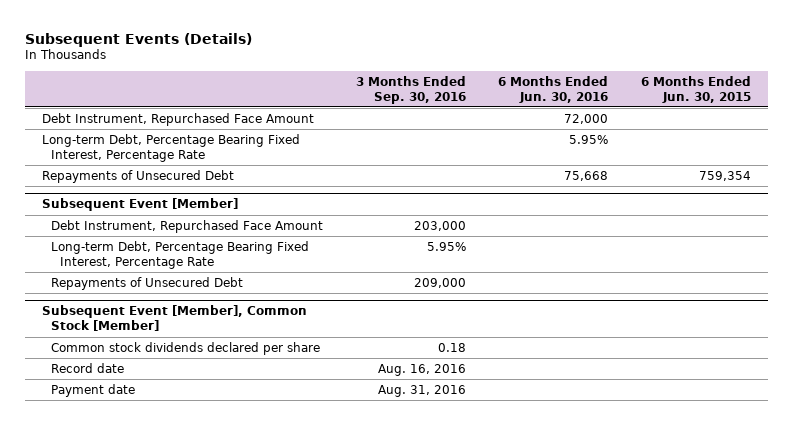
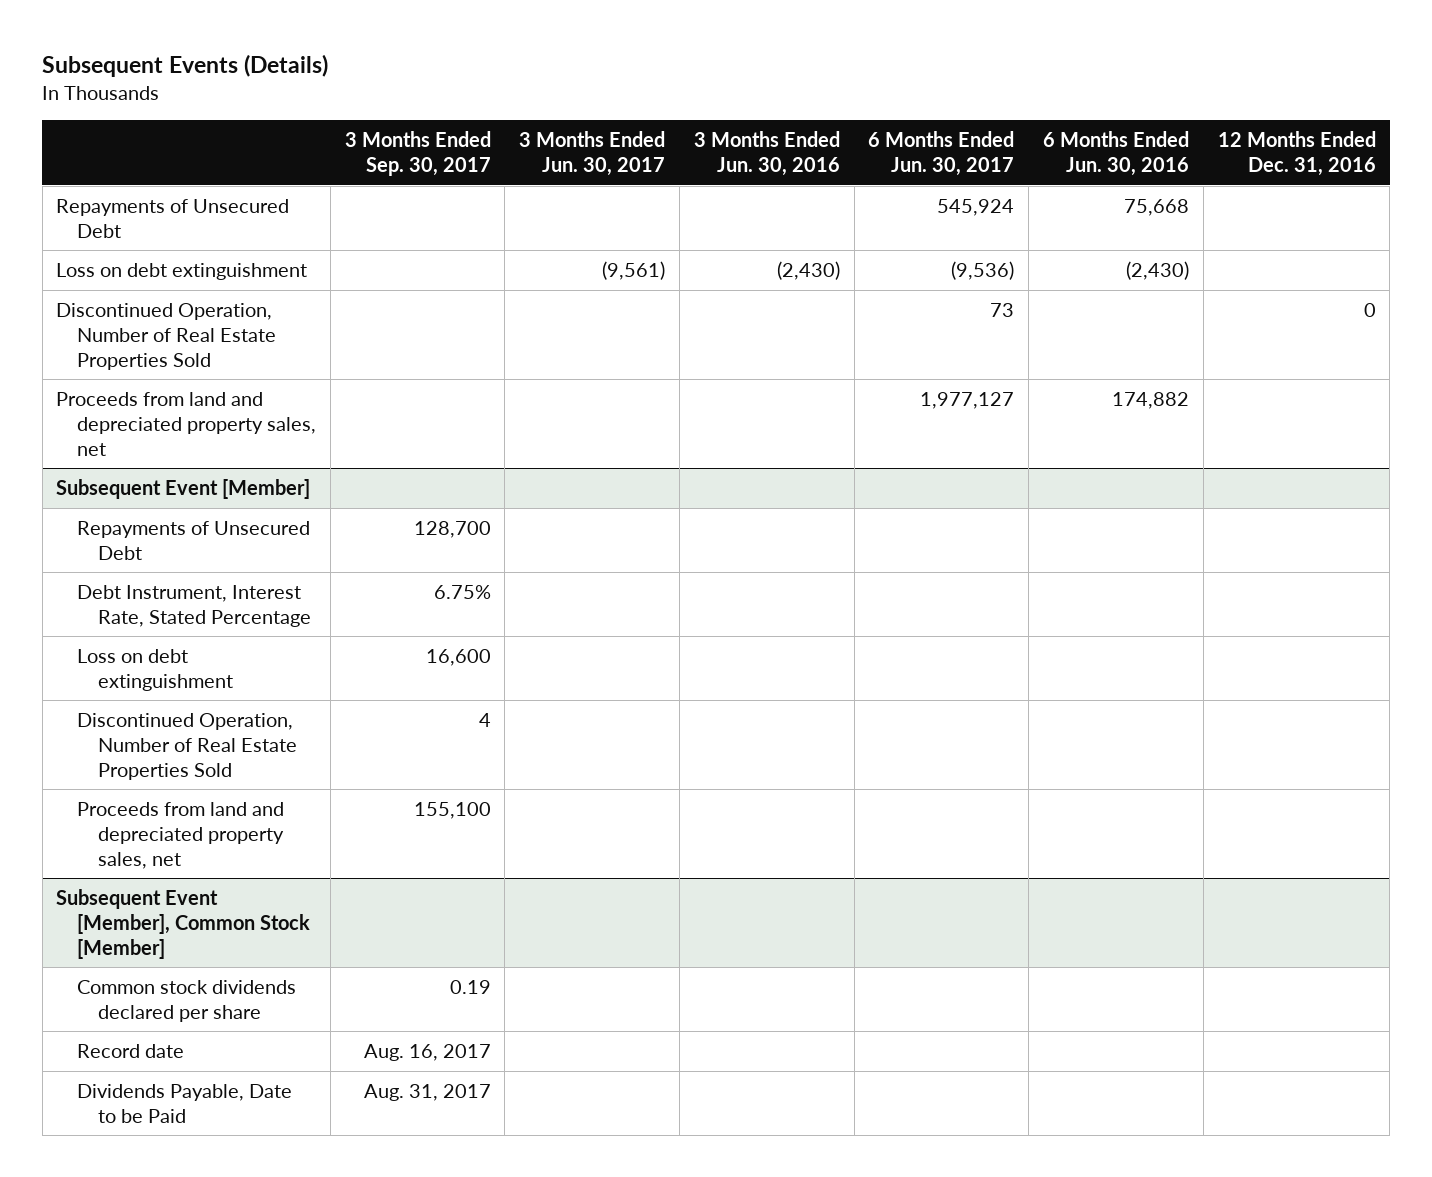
- | 3 Months Ended Sep. 30, 2016 | 6 Months Ended Jun. 30, 2016 | 6 Months Ended Jun. 30, 2015
+ | 3 Months Ended Sep. 30, 2017 | 3 Months Ended Jun. 30, 2017 | 3 Months Ended Jun. 30, 2016 | 6 Months Ended Jun. 30, 2017 | 6 Months Ended Jun. 30, 2016 | 12 Months Ended Dec. 31, 2016
- Debt Instrument, Repurchased Face Amount | | 72,000 |
- Long-term Debt, Percentage Bearing Fixed Interest, Percentage Rate | | 5.95% |
+ Loss on debt extinguishment | | (9,561) | (2,430) | (9,536) | (2,430) |
+ Discontinued Operation, Number of Real Estate Properties Sold | | | | 73 | | 0
+ Proceeds from land and depreciated property sales, net | | | | 1,977,127 | 174,882 |
@ Subsequent Event [Member]
- Debt Instrument, Repurchased Face Amount | 203,000 | |
- Long-term Debt, Percentage Bearing Fixed Interest, Percentage Rate | 5.95% | |
+ Debt Instrument, Interest Rate, Stated Percentage | 6.75% | | | | |
+ Loss on debt extinguishment | 16,600 | | | | |
+ Discontinued Operation, Number of Real Estate Properties Sold | 4 | | | | |
+ Proceeds from land and depreciated property sales, net | 155,100 | | | | |
@ Subsequent Event [Member], Common Stock [Member]
- Payment date | Aug. 31, 2016 | |
+ Dividends Payable, Date to be Paid | Aug. 31, 2017 | | | | |

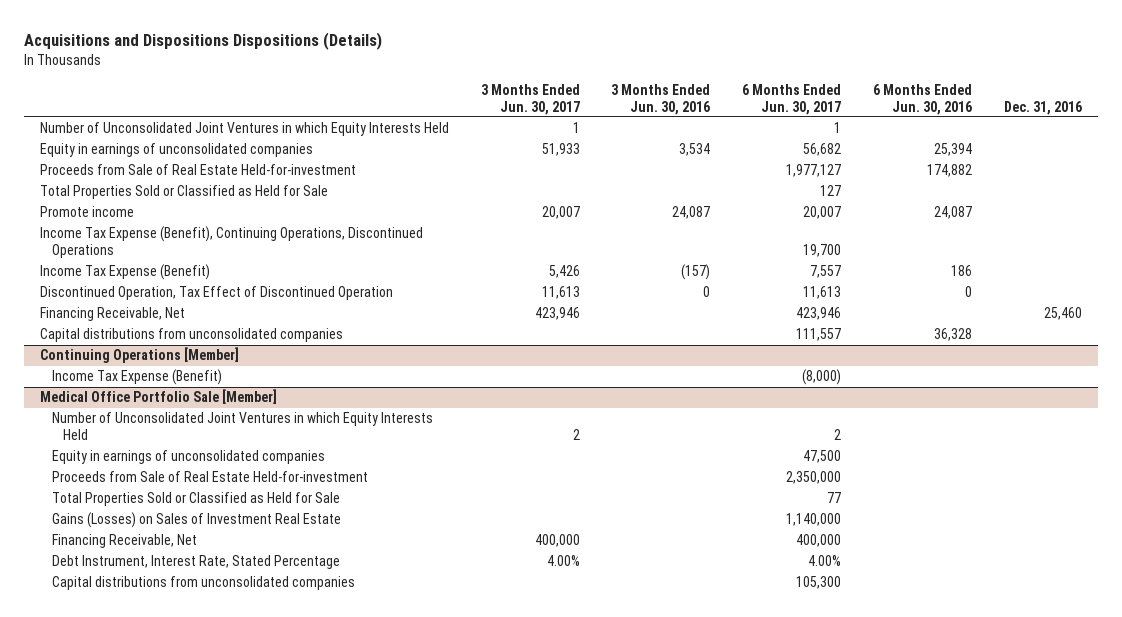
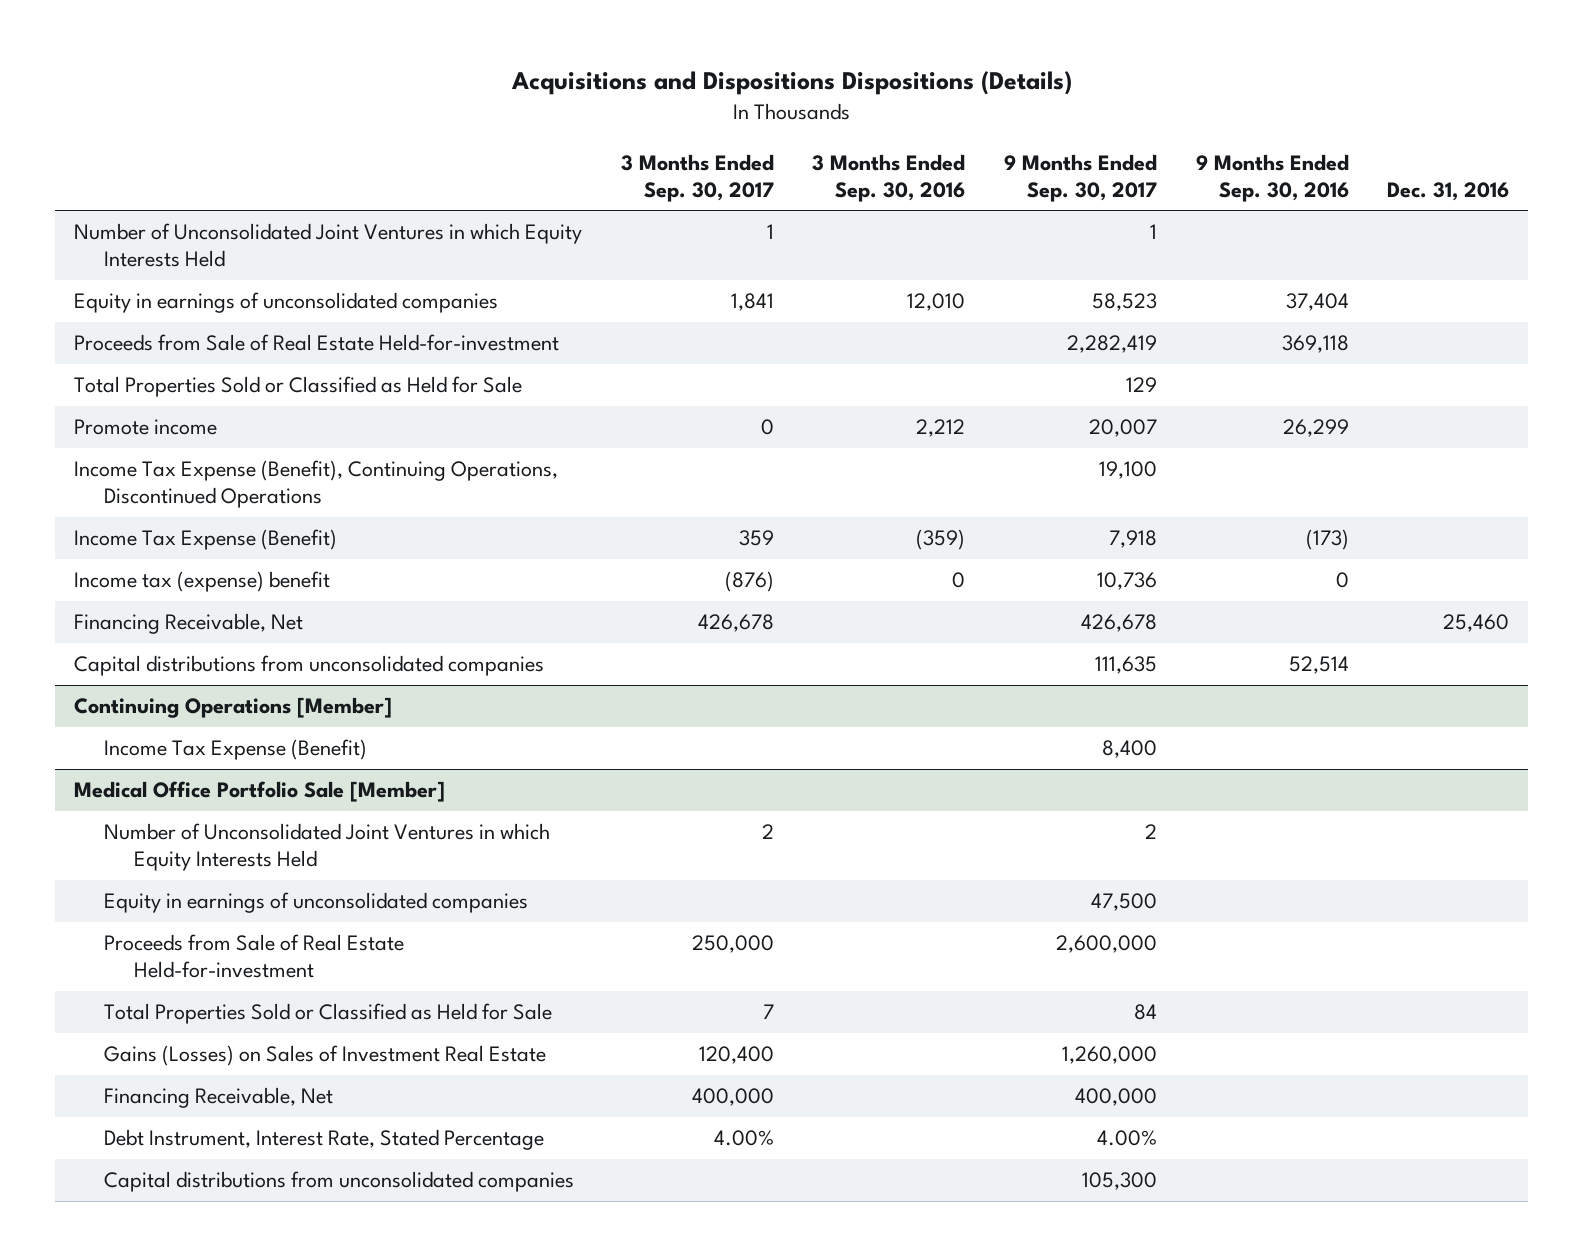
- | 3 Months Ended Jun. 30, 2017 | 3 Months Ended Jun. 30, 2016 | 6 Months Ended Jun. 30, 2017 | 6 Months Ended Jun. 30, 2016 | Dec. 31, 2016
+ | 3 Months Ended Sep. 30, 2017 | 3 Months Ended Sep. 30, 2016 | 9 Months Ended Sep. 30, 2017 | 9 Months Ended Sep. 30, 2016 | Dec. 31, 2016
- Discontinued Operation, Tax Effect of Discontinued Operation | 11,613 | 0 | 11,613 | 0 |
+ Income tax (expense) benefit | (876) | 0 | 10,736 | 0 |

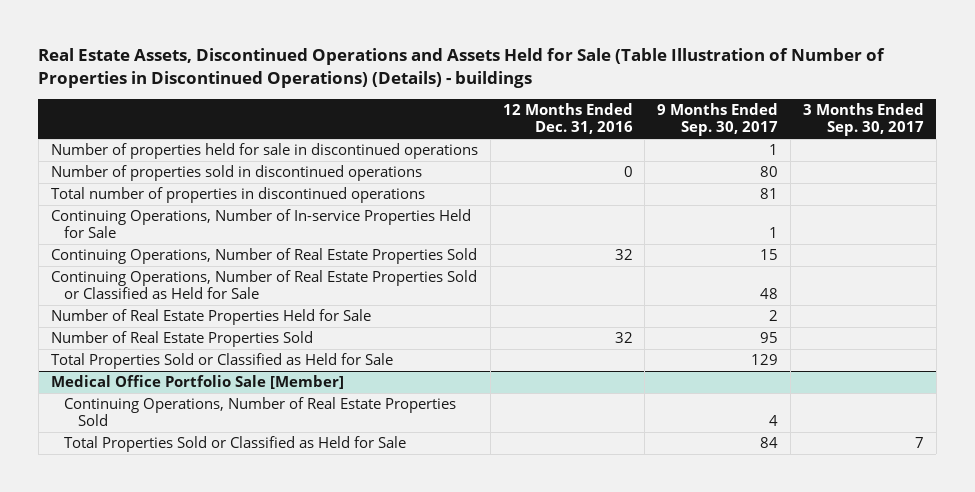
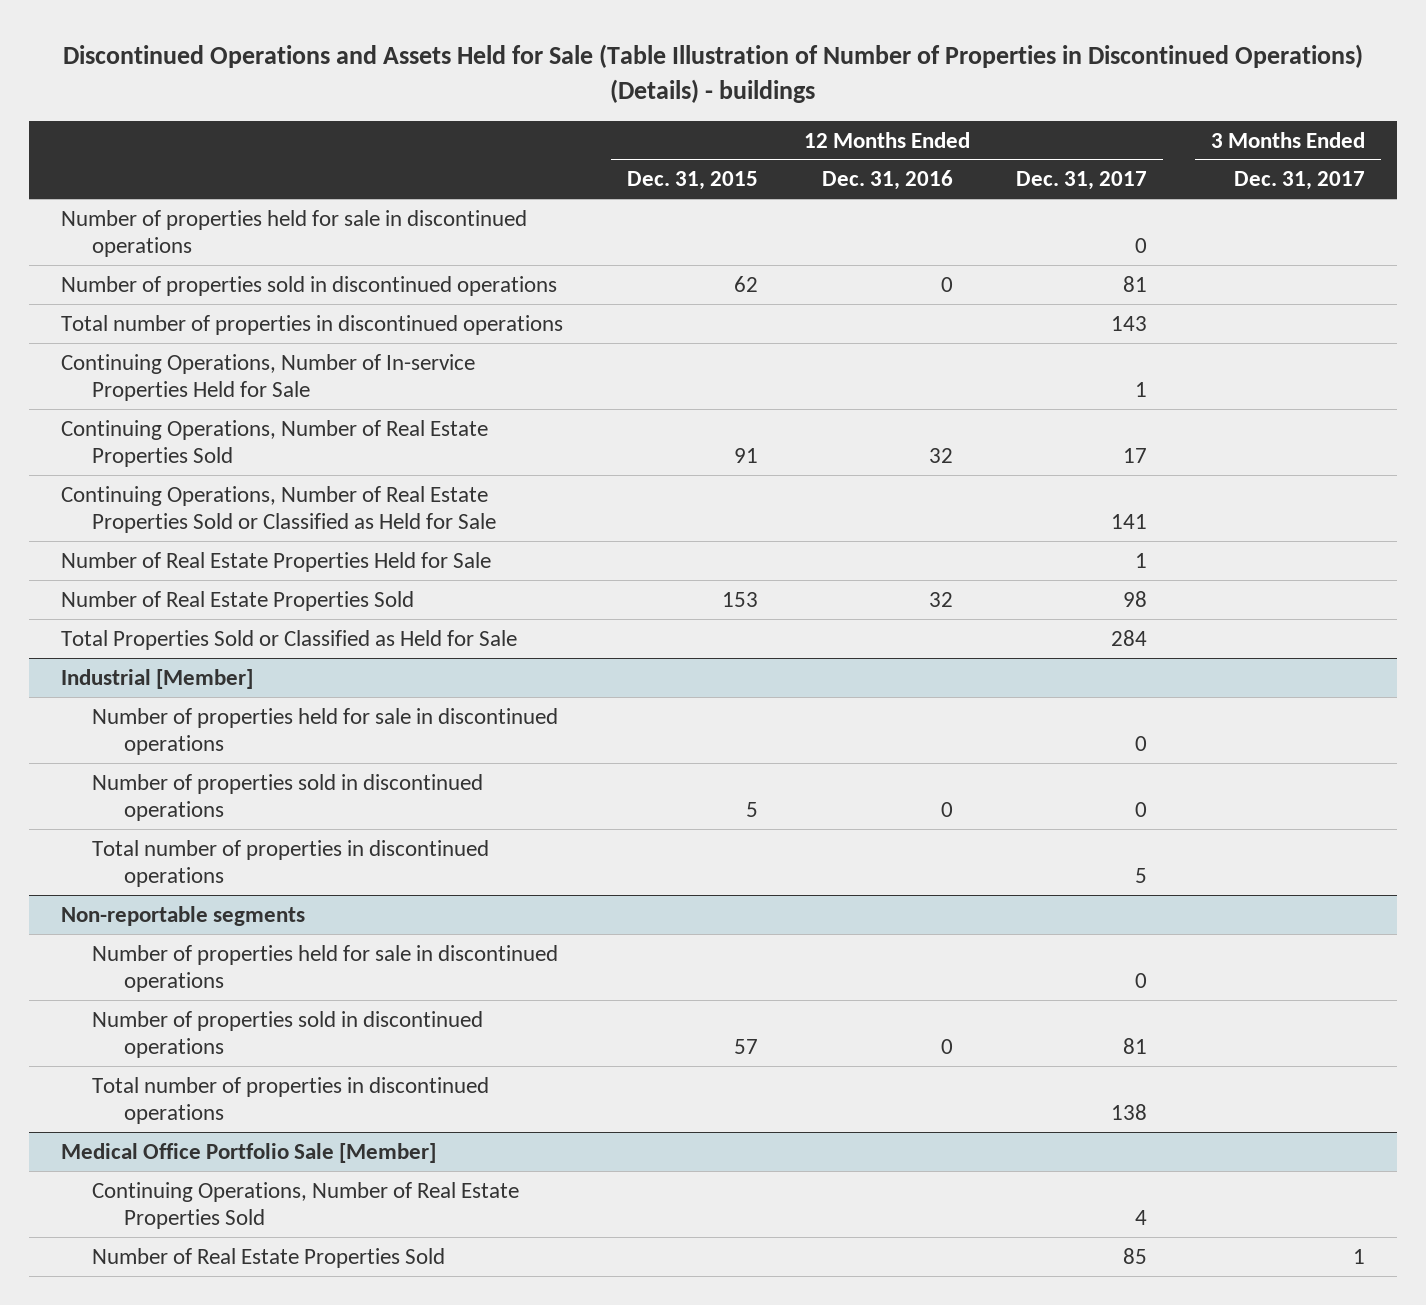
- Real Estate Assets, Discontinued Operations and Assets Held for Sale (Table Illustration of Number of Properties in Discontinued Operations) (Details) - buildings
+ Discontinued Operations and Assets Held for Sale (Table Illustration of Number of Properties in Discontinued Operations) (Details) - buildings
- | 12 Months Ended Dec. 31, 2016 | 9 Months Ended Sep. 30, 2017 | 3 Months Ended Sep. 30, 2017
+ | 12 Months Ended Dec. 31, 2015 | 12 Months Ended Dec. 31, 2016 | 12 Months Ended Dec. 31, 2017 | 3 Months Ended Dec. 31, 2017
+ Industrial [Member]
+ Number of properties held for sale in discontinued operations | | | 0 |
+ Number of properties sold in discontinued operations | 5 | 0 | 0 |
+ Total number of properties in discontinued operations | | | 5 |
+ Non-reportable segments
+ Number of properties held for sale in discontinued operations | | | 0 |
+ Number of properties sold in discontinued operations | 57 | 0 | 81 |
+ Total number of properties in discontinued operations | | | 138 |
@ Medical Office Portfolio Sale [Member]
- Total Properties Sold or Classified as Held for Sale | | 84 | 7
+ Number of Real Estate Properties Sold | | | 85 | 1

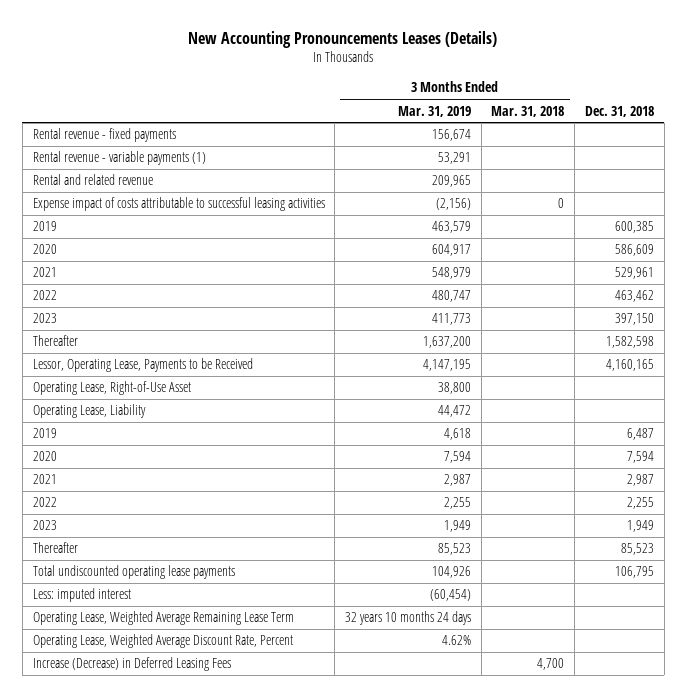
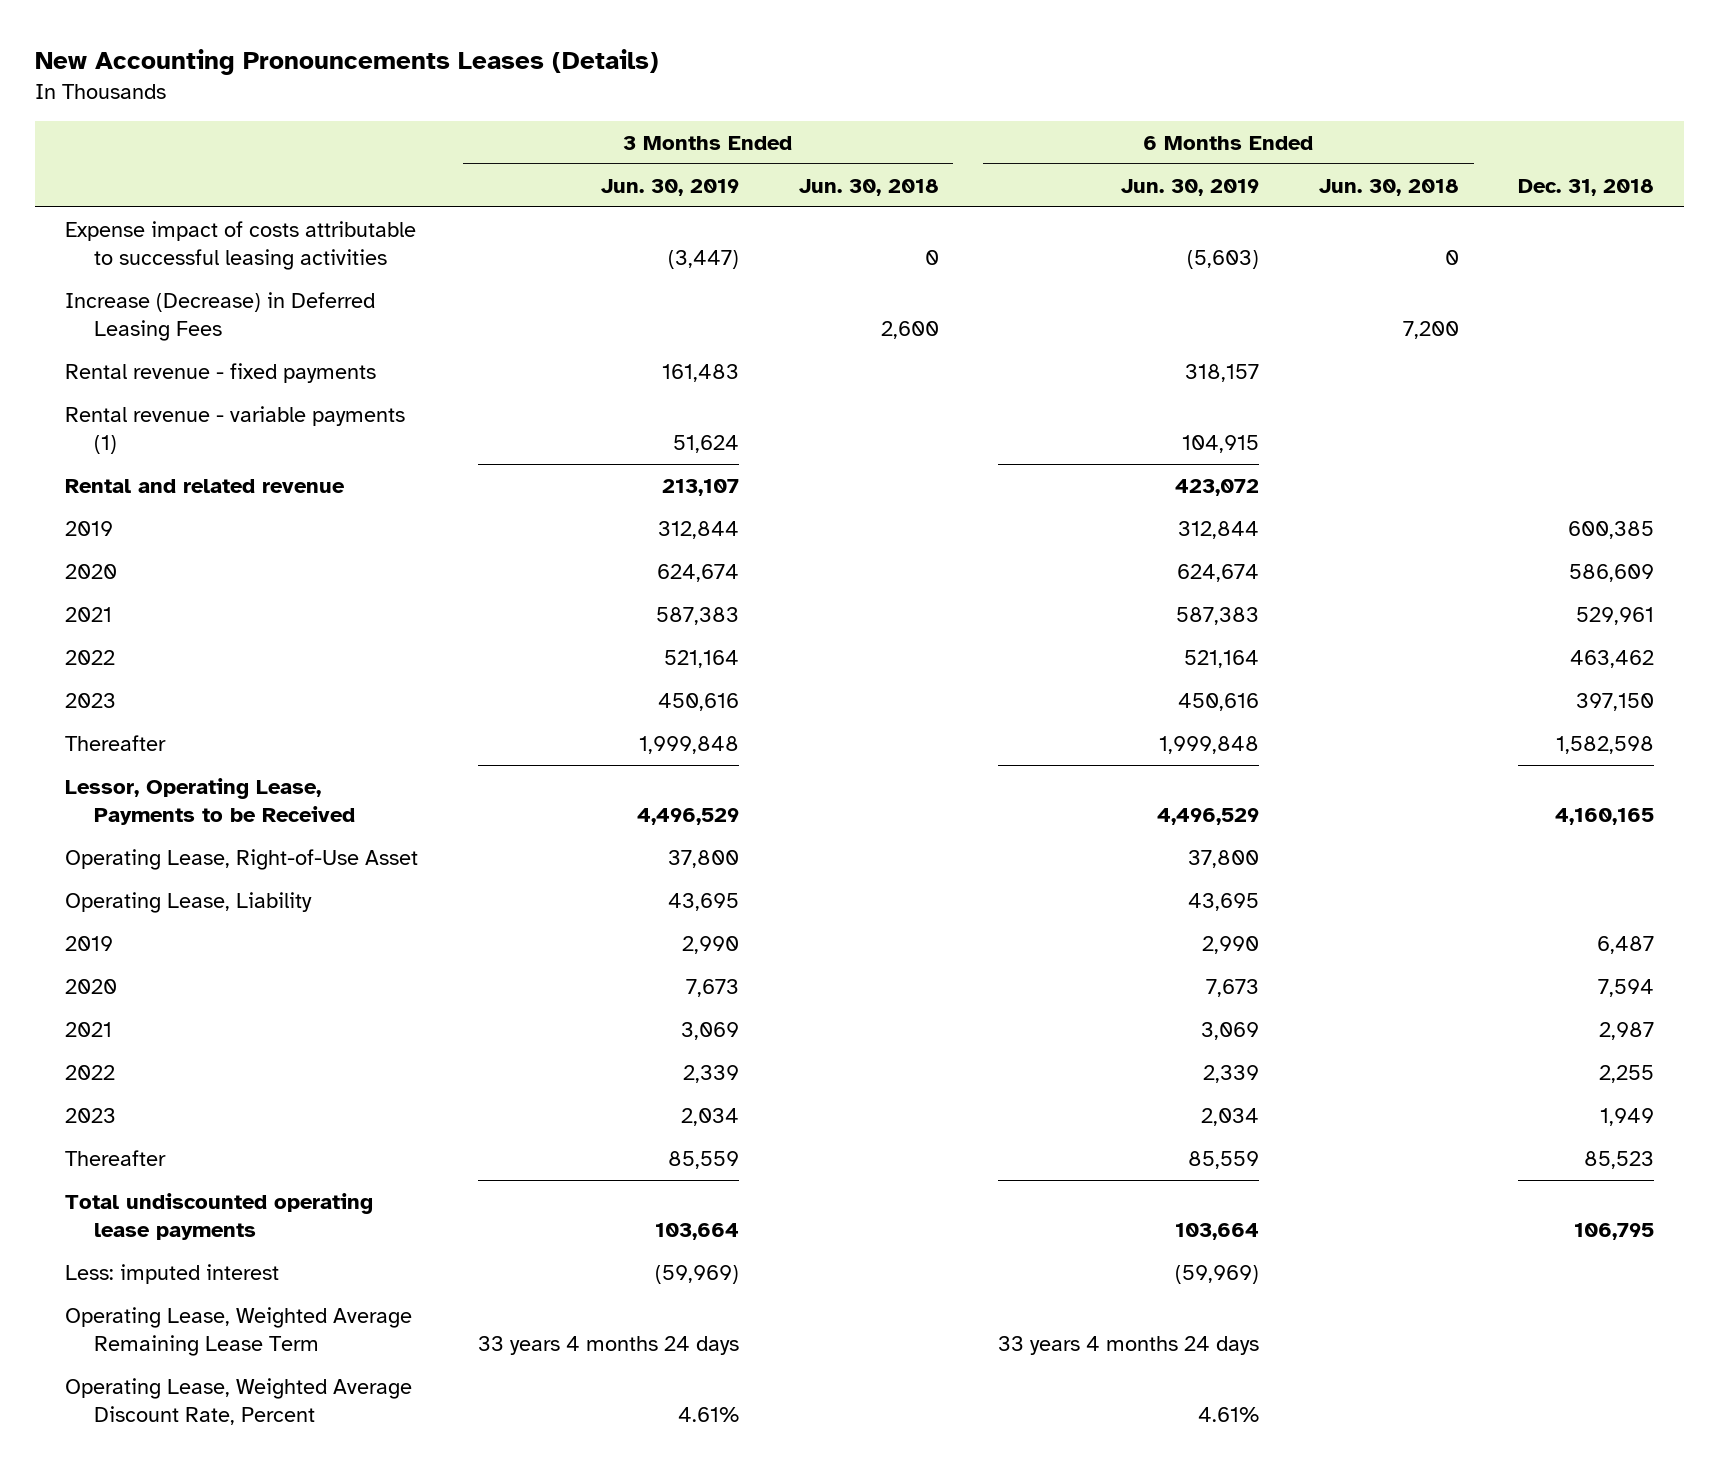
- | 3 Months Ended Mar. 31, 2019 | 3 Months Ended Mar. 31, 2018 | Dec. 31, 2018
+ | 3 Months Ended Jun. 30, 2019 | 3 Months Ended Jun. 30, 2018 | 6 Months Ended Jun. 30, 2019 | 6 Months Ended Jun. 30, 2018 | Dec. 31, 2018
moved up: Expense impact of costs attributable to successful leasing activities | (3,447) | 0 | (5,603) | 0 |
moved up: Increase (Decrease) in Deferred Leasing Fees | | 2,600 | | 7,200 |

